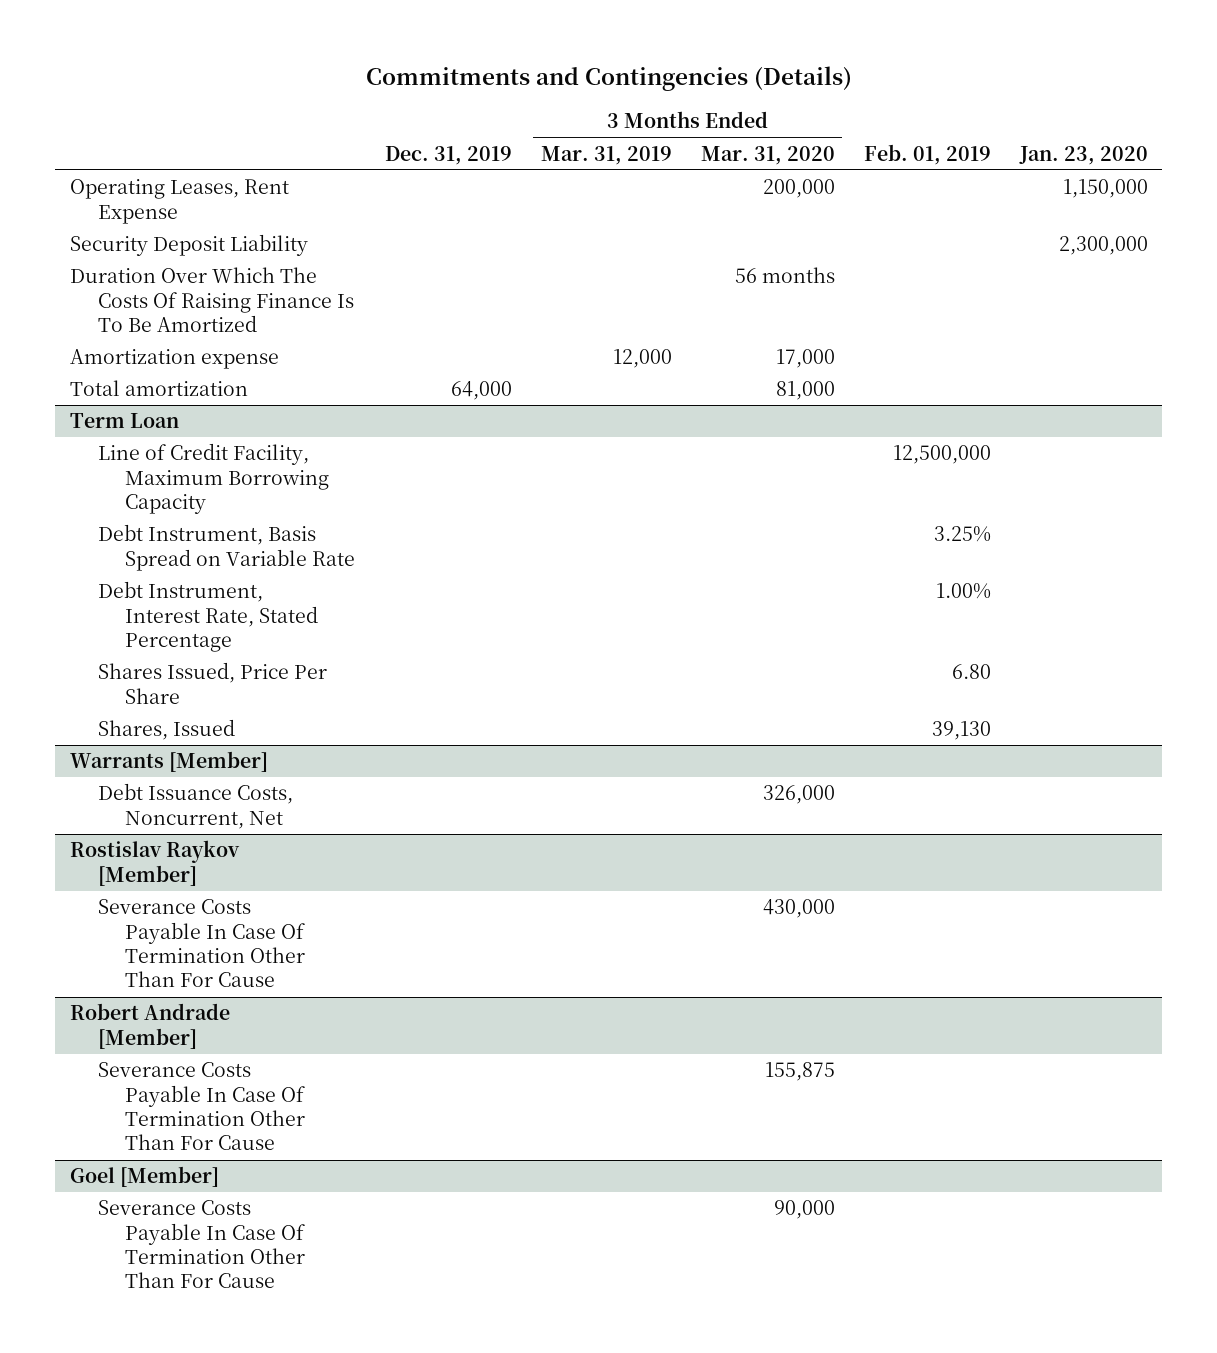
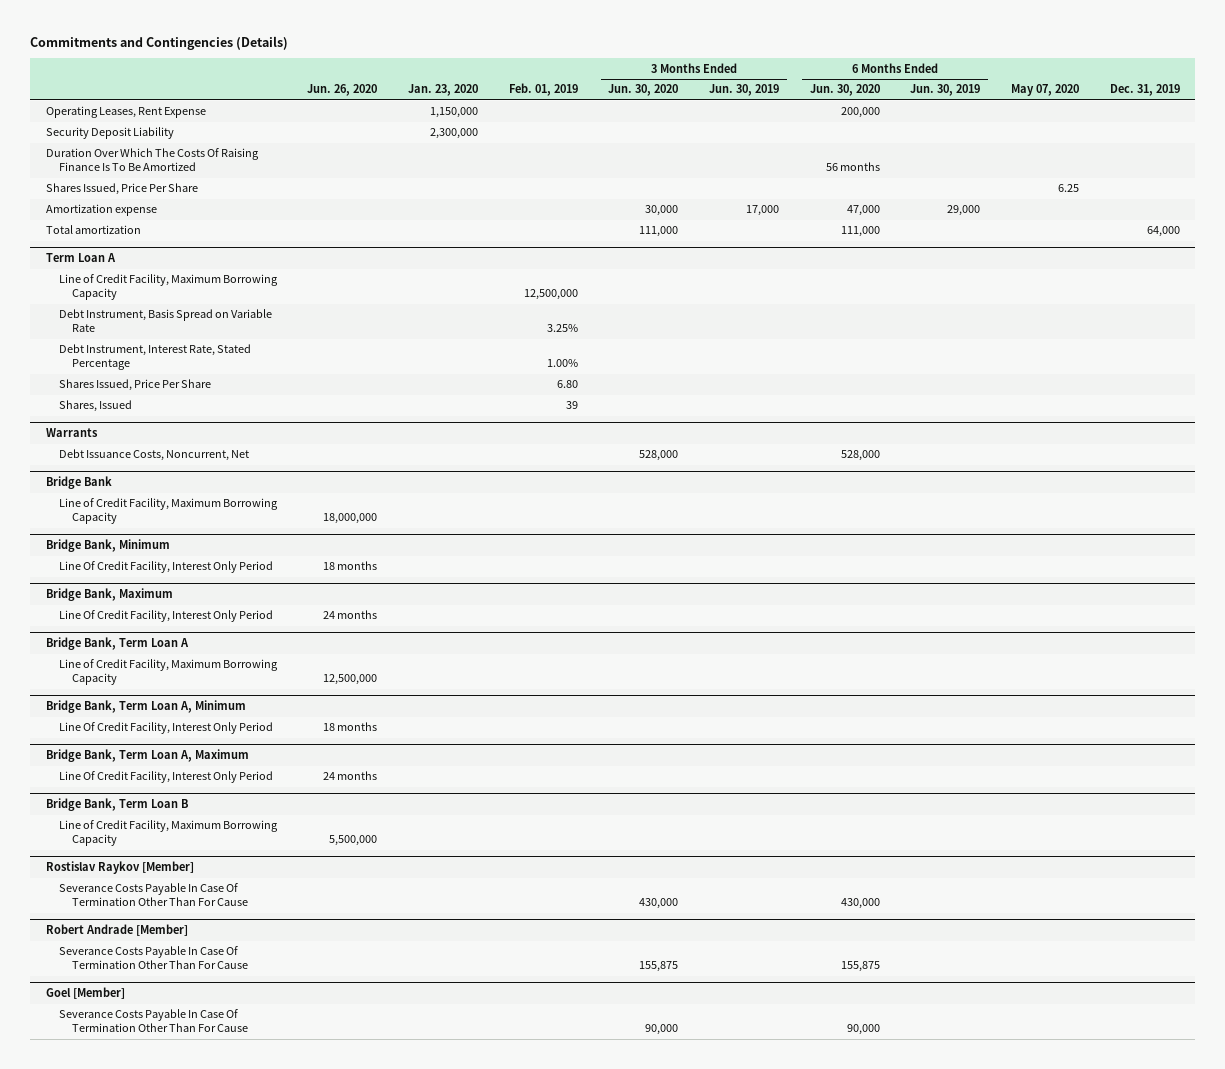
- | Dec. 31, 2019 | 3 Months Ended Mar. 31, 2019 | 3 Months Ended Mar. 31, 2020 | Feb. 01, 2019 | Jan. 23, 2020
+ | Jun. 26, 2020 | Jan. 23, 2020 | Feb. 01, 2019 | 3 Months Ended Jun. 30, 2020 | 3 Months Ended Jun. 30, 2019 | 6 Months Ended Jun. 30, 2020 | 6 Months Ended Jun. 30, 2019 | May 07, 2020 | Dec. 31, 2019
+ Shares Issued, Price Per Share | | | | | | | | 6.25 |
- Term Loan
+ Term Loan A
- Shares, Issued | | | | 39,130 |
- Warrants [Member]
+ Shares, Issued | | | 39 | | | | | |
+ Warrants
+ Bridge Bank
+ Line of Credit Facility, Maximum Borrowing Capacity | 18,000,000 | | | | | | | |
+ Bridge Bank, Minimum
+ Line Of Credit Facility, Interest Only Period | 18 months | | | | | | | |
+ Bridge Bank, Maximum
+ Line Of Credit Facility, Interest Only Period | 24 months | | | | | | | |
+ Bridge Bank, Term Loan A
+ Line of Credit Facility, Maximum Borrowing Capacity | 12,500,000 | | | | | | | |
+ Bridge Bank, Term Loan A, Minimum
+ Line Of Credit Facility, Interest Only Period | 18 months | | | | | | | |
+ Bridge Bank, Term Loan A, Maximum
+ Line Of Credit Facility, Interest Only Period | 24 months | | | | | | | |
+ Bridge Bank, Term Loan B
+ Line of Credit Facility, Maximum Borrowing Capacity | 5,500,000 | | | | | | | |

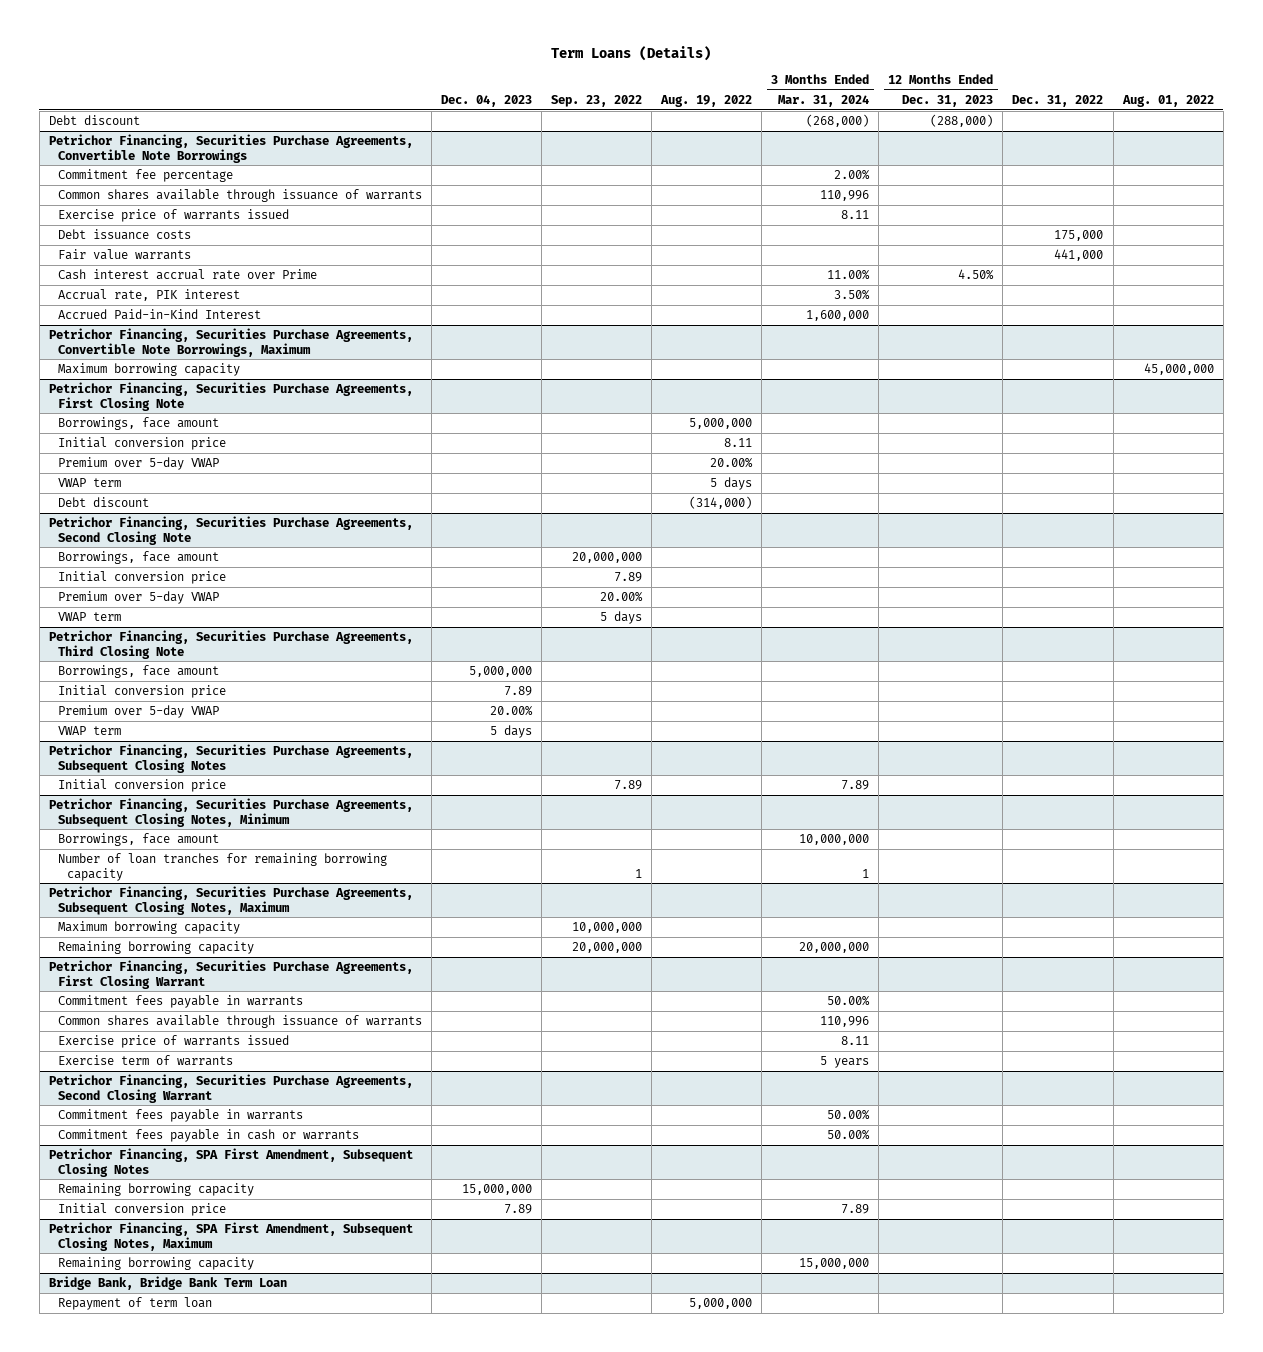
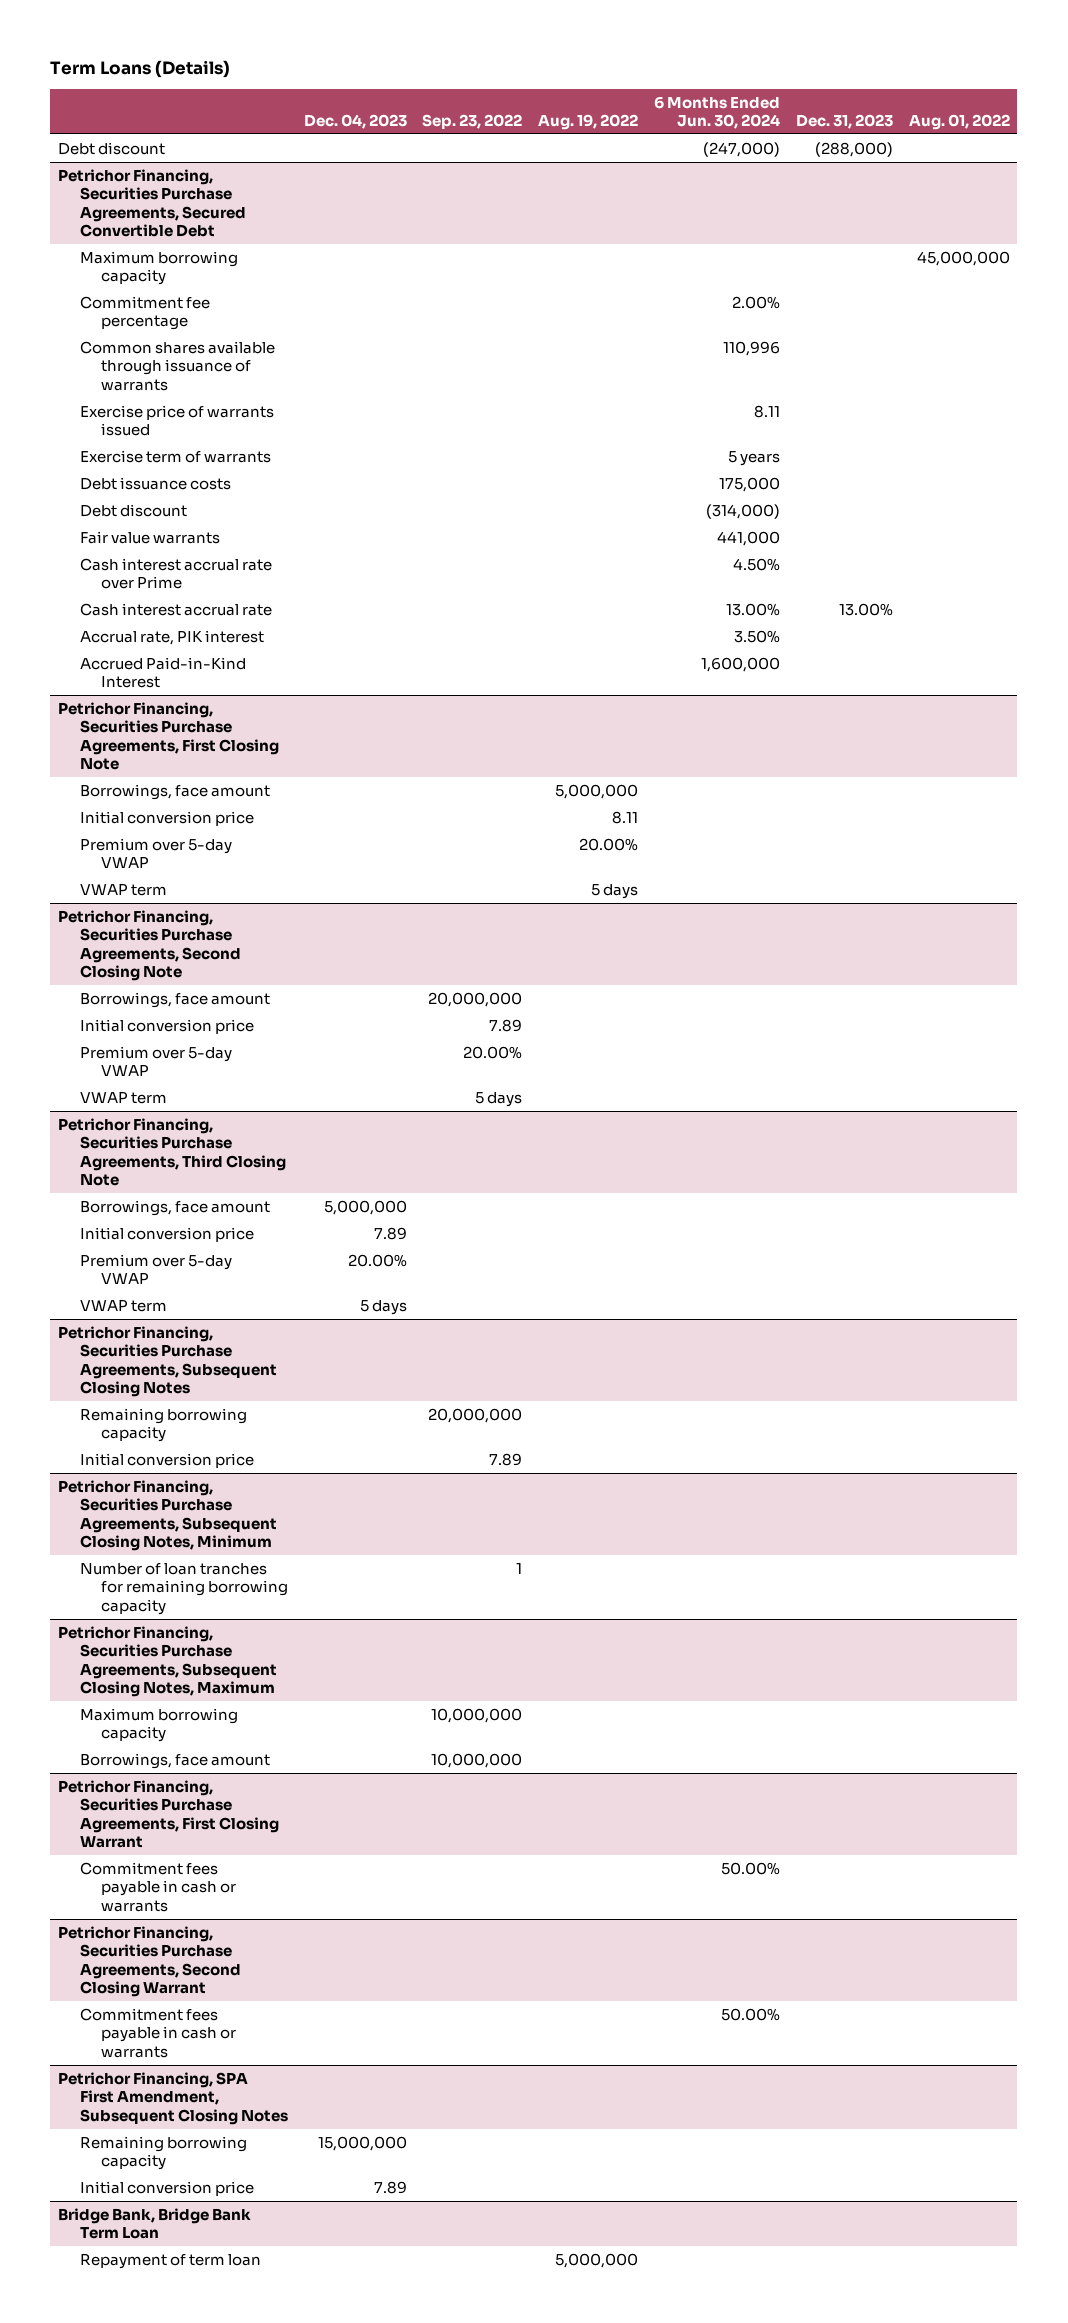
- | Dec. 04, 2023 | Sep. 23, 2022 | Aug. 19, 2022 | 3 Months Ended Mar. 31, 2024 | 12 Months Ended Dec. 31, 2023 | Dec. 31, 2022 | Aug. 01, 2022
+ | Dec. 04, 2023 | Sep. 23, 2022 | Aug. 19, 2022 | 6 Months Ended Jun. 30, 2024 | Dec. 31, 2023 | Aug. 01, 2022
- Petrichor Financing, Securities Purchase Agreements, Convertible Note Borrowings
+ Petrichor Financing, Securities Purchase Agreements, Secured Convertible Debt
+ Maximum borrowing capacity | | | | | | 45,000,000
+ Exercise term of warrants | | | | 5 years | |
+ Debt discount | | | | (314,000) | |
+ Cash interest accrual rate | | | | 13.00% | 13.00% |
- Petrichor Financing, Securities Purchase Agreements, Convertible Note Borrowings, Maximum
- Maximum borrowing capacity | | | | | | | 45,000,000
@ Petrichor Financing, Securities Purchase Agreements, First Closing Note
- Debt discount | | | (314,000) | | | |
@ Petrichor Financing, Securities Purchase Agreements, Subsequent Closing Notes
+ Remaining borrowing capacity | | 20,000,000 | | | |
@ Petrichor Financing, Securities Purchase Agreements, Subsequent Closing Notes, Minimum
- Borrowings, face amount | | | | 10,000,000 | | |
@ Petrichor Financing, Securities Purchase Agreements, Subsequent Closing Notes, Maximum
- Remaining borrowing capacity | | 20,000,000 | | 20,000,000 | | |
+ Borrowings, face amount | | 10,000,000 | | | |
@ Petrichor Financing, Securities Purchase Agreements, First Closing Warrant
- Commitment fees payable in warrants | | | | 50.00% | | |
- Common shares available through issuance of warrants | | | | 110,996 | | |
- Exercise price of warrants issued | | | | 8.11 | | |
- Exercise term of warrants | | | | 5 years | | |
+ Commitment fees payable in cash or warrants | | | | 50.00% | |
@ Petrichor Financing, Securities Purchase Agreements, Second Closing Warrant
- Commitment fees payable in warrants | | | | 50.00% | | |
- Petrichor Financing, SPA First Amendment, Subsequent Closing Notes, Maximum
- Remaining borrowing capacity | | | | 15,000,000 | | |

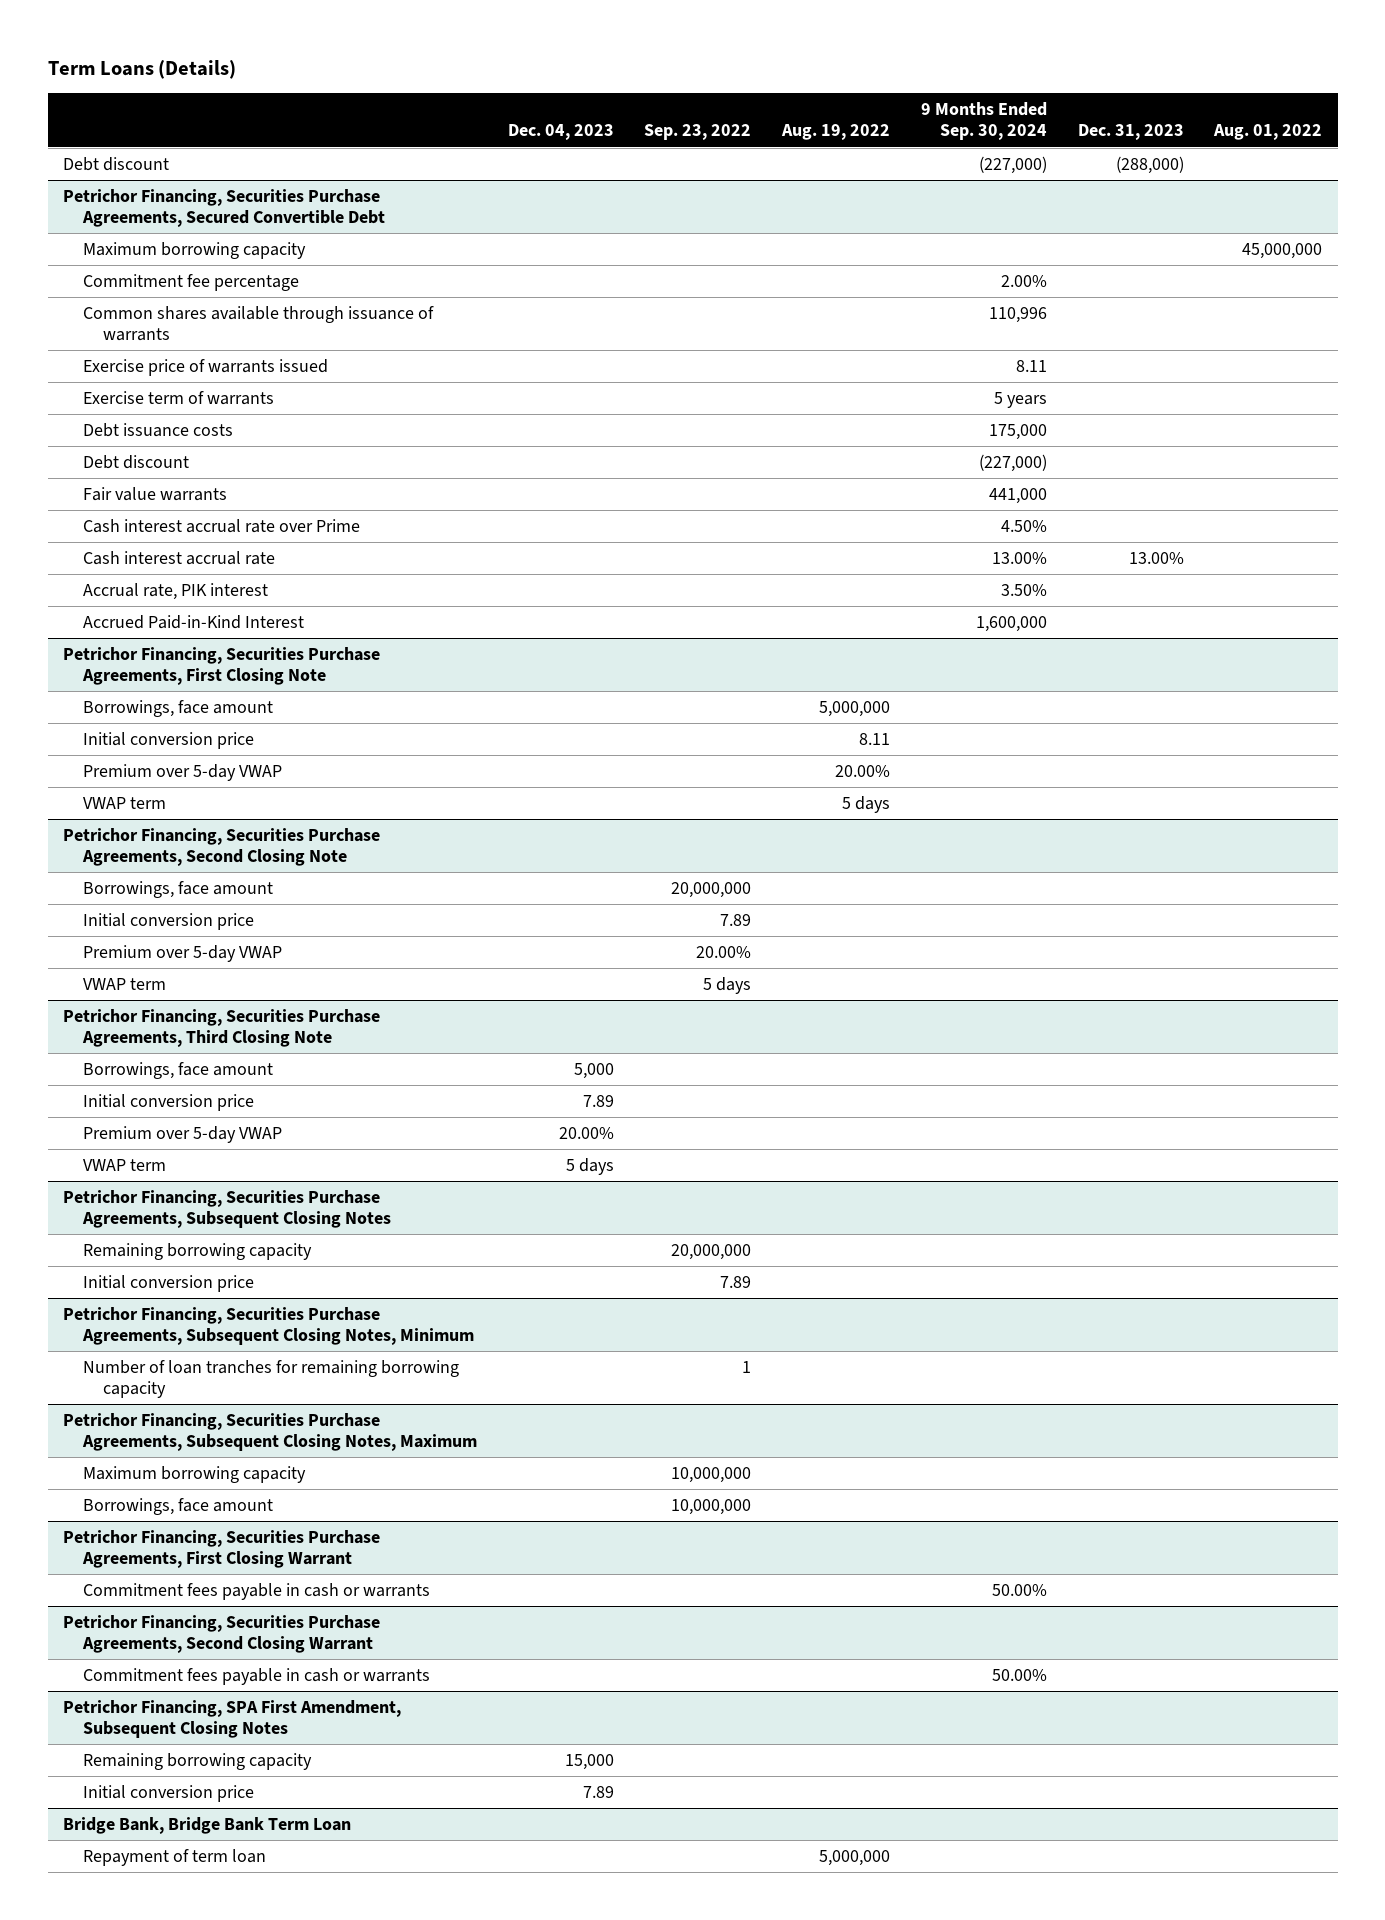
- | Dec. 04, 2023 | Sep. 23, 2022 | Aug. 19, 2022 | 6 Months Ended Jun. 30, 2024 | Dec. 31, 2023 | Aug. 01, 2022
+ | Dec. 04, 2023 | Sep. 23, 2022 | Aug. 19, 2022 | 9 Months Ended Sep. 30, 2024 | Dec. 31, 2023 | Aug. 01, 2022
@ Petrichor Financing, Securities Purchase Agreements, Third Closing Note
- Borrowings, face amount | 5,000,000 | | | | |
+ Borrowings, face amount | 5,000 | | | | |
@ Petrichor Financing, SPA First Amendment, Subsequent Closing Notes
- Remaining borrowing capacity | 15,000,000 | | | | |
+ Remaining borrowing capacity | 15,000 | | | | |

